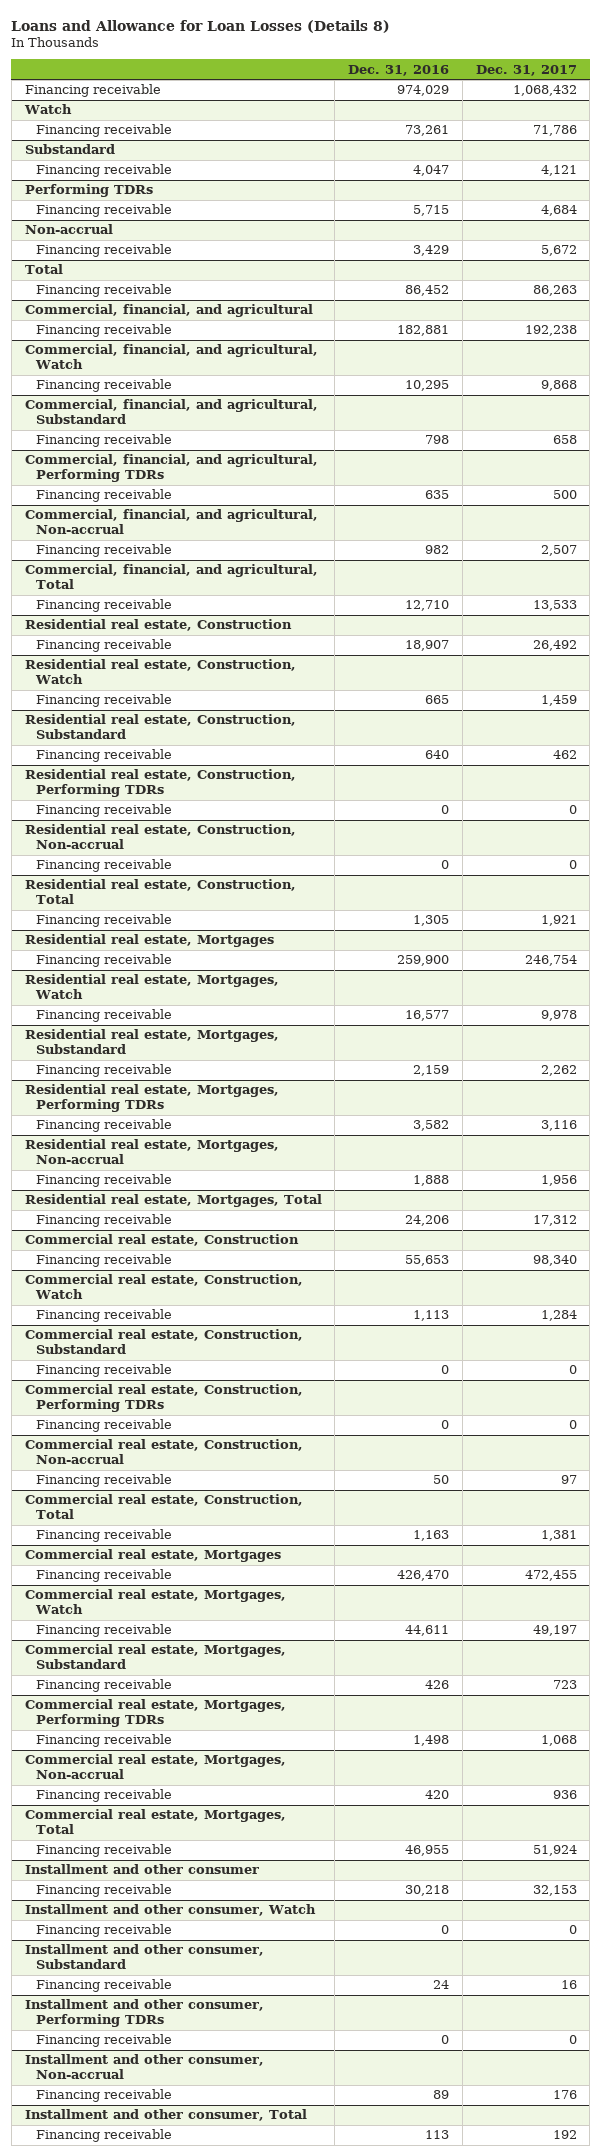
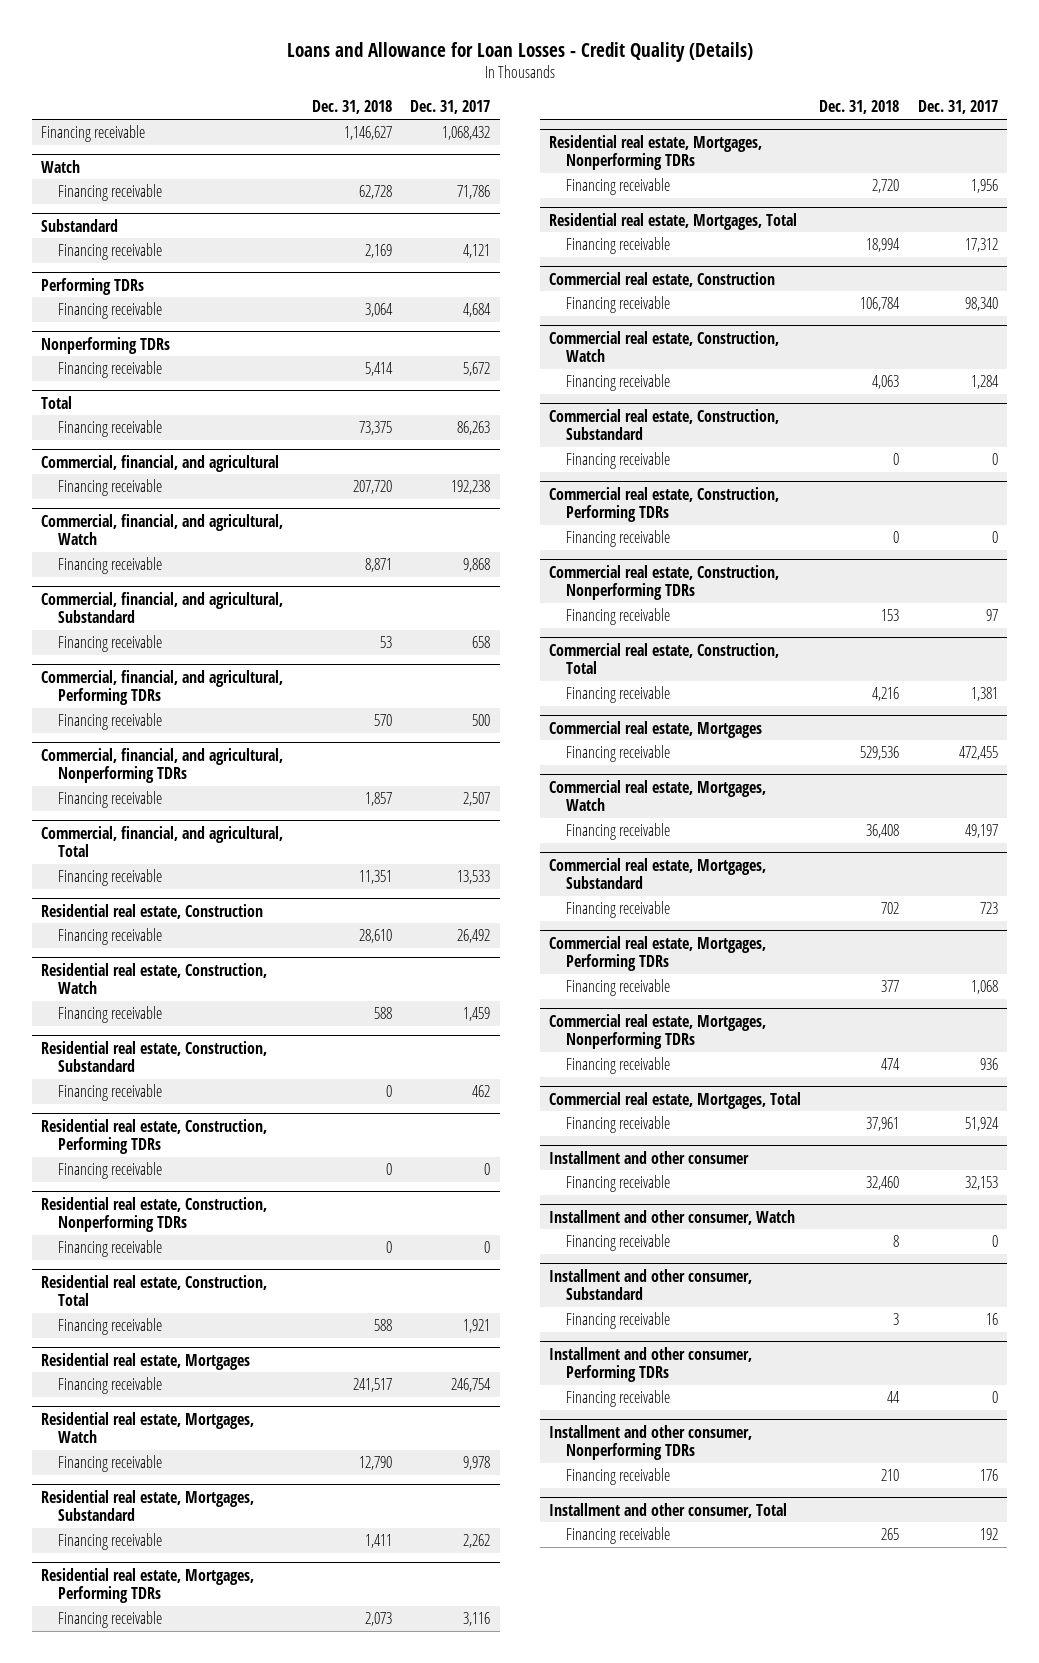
- Loans and Allowance for Loan Losses (Details 8)
+ Loans and Allowance for Loan Losses - Credit Quality (Details)
- | Dec. 31, 2016 | Dec. 31, 2017
+ | Dec. 31, 2018 | Dec. 31, 2017
- Non-accrual
+ Nonperforming TDRs
- Commercial, financial, and agricultural, Non-accrual
+ Commercial, financial, and agricultural, Nonperforming TDRs
- Residential real estate, Construction, Non-accrual
+ Residential real estate, Construction, Nonperforming TDRs
- Residential real estate, Mortgages, Non-accrual
+ Residential real estate, Mortgages, Nonperforming TDRs
- Commercial real estate, Construction, Non-accrual
+ Commercial real estate, Construction, Nonperforming TDRs
- Commercial real estate, Mortgages, Non-accrual
+ Commercial real estate, Mortgages, Nonperforming TDRs
- Installment and other consumer, Non-accrual
+ Installment and other consumer, Nonperforming TDRs

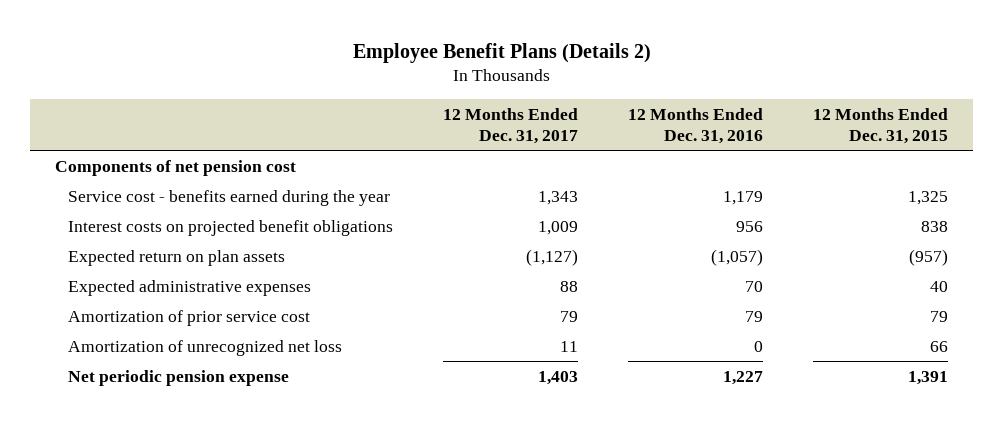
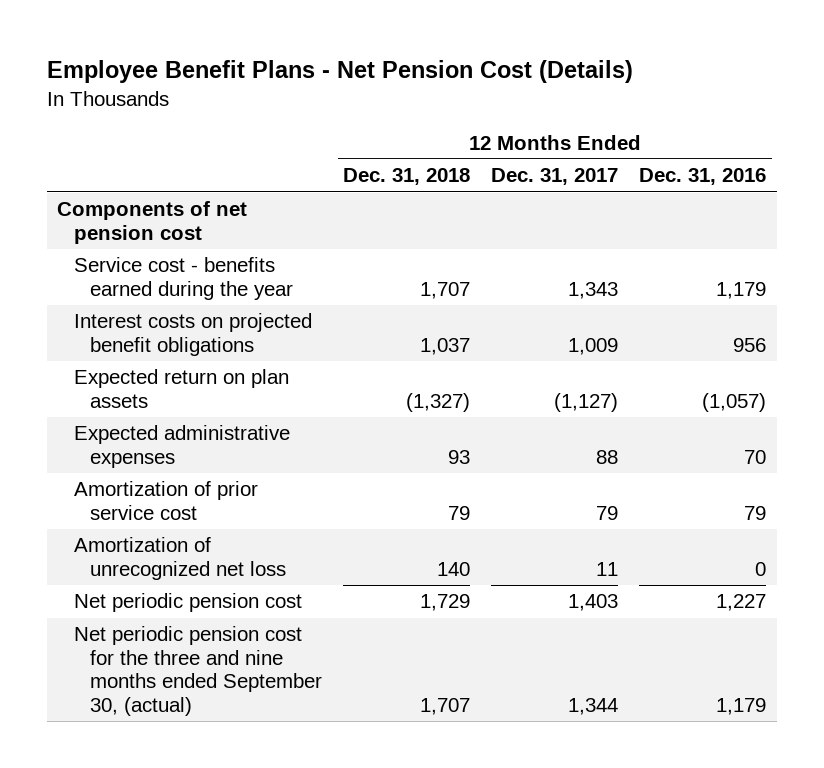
- Employee Benefit Plans (Details 2)
+ Employee Benefit Plans - Net Pension Cost (Details)
- | 12 Months Ended Dec. 31, 2017 | 12 Months Ended Dec. 31, 2016 | 12 Months Ended Dec. 31, 2015
+ | 12 Months Ended Dec. 31, 2018 | 12 Months Ended Dec. 31, 2017 | 12 Months Ended Dec. 31, 2016
- Net periodic pension expense | 1,403 | 1,227 | 1,391
+ Net periodic pension cost | 1,729 | 1,403 | 1,227
+ Net periodic pension cost for the three and nine months ended September 30, (actual) | 1,707 | 1,344 | 1,179

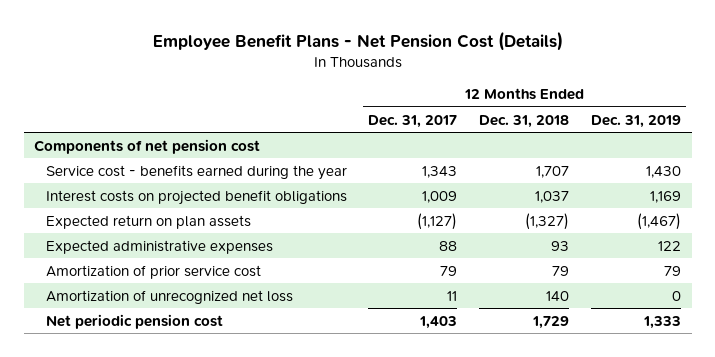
- | 12 Months Ended Dec. 31, 2018 | 12 Months Ended Dec. 31, 2017 | 12 Months Ended Dec. 31, 2016
+ | 12 Months Ended Dec. 31, 2017 | 12 Months Ended Dec. 31, 2018 | 12 Months Ended Dec. 31, 2019
- Net periodic pension cost for the three and nine months ended September 30, (actual) | 1,707 | 1,344 | 1,179

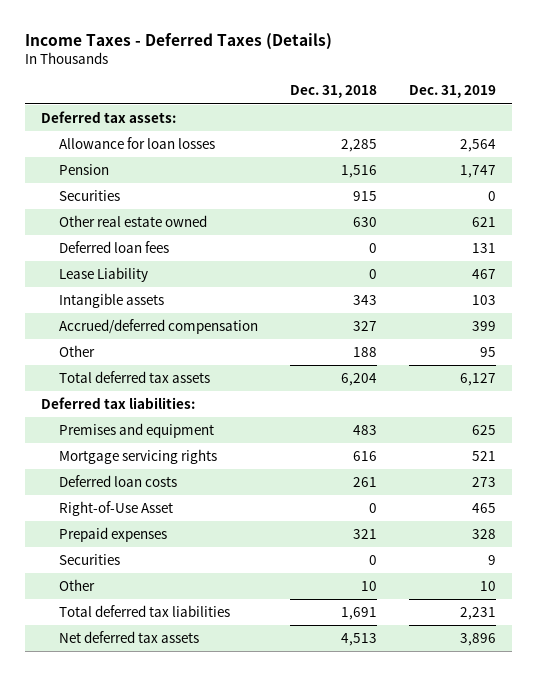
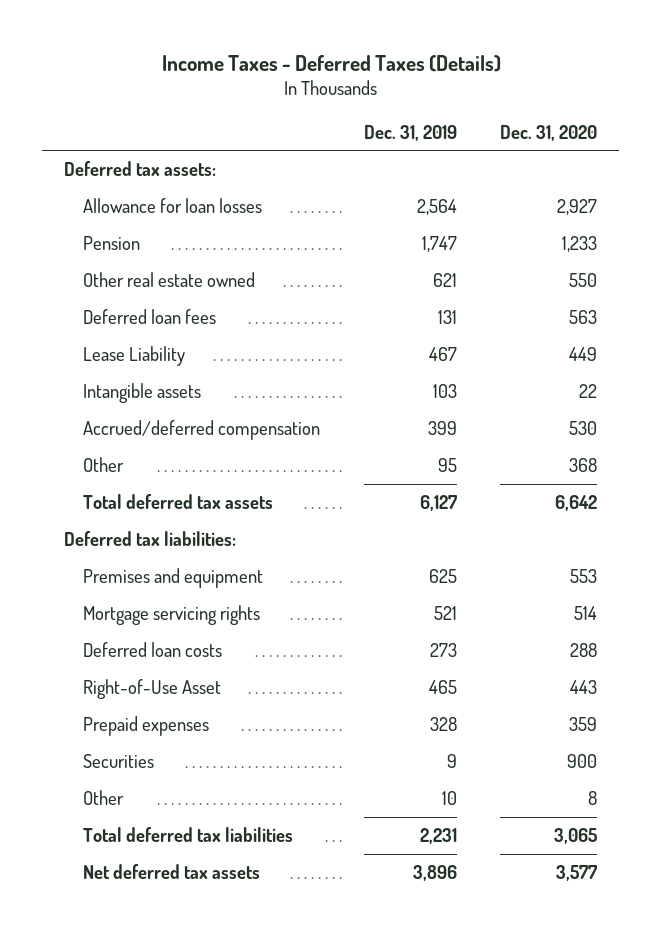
- | Dec. 31, 2018 | Dec. 31, 2019
+ | Dec. 31, 2019 | Dec. 31, 2020
- Securities | 915 | 0

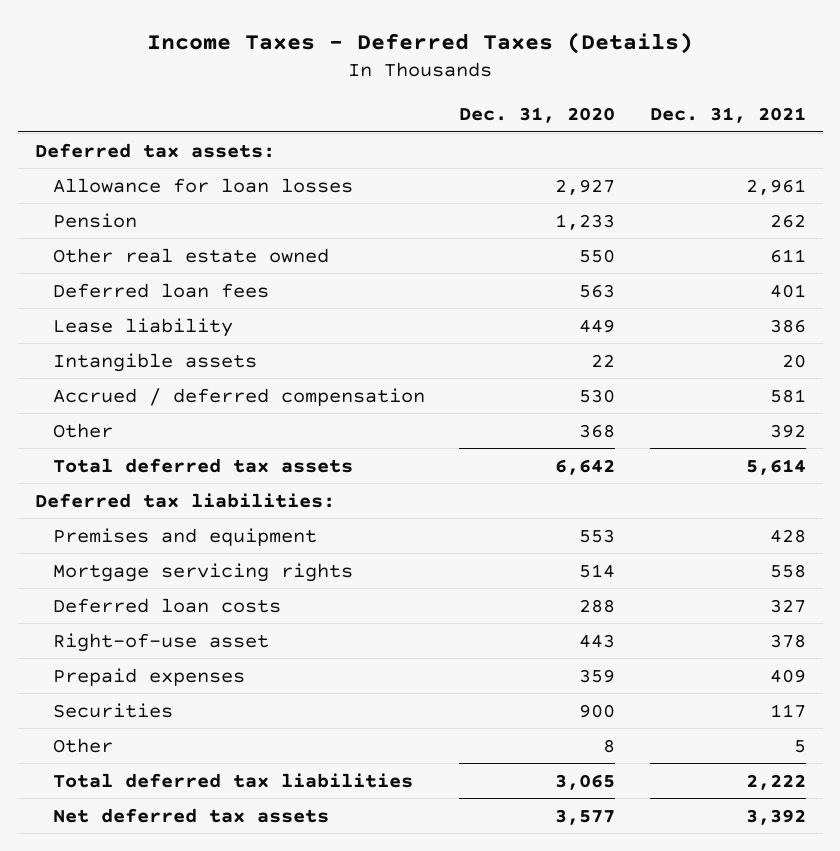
- | Dec. 31, 2019 | Dec. 31, 2020
+ | Dec. 31, 2020 | Dec. 31, 2021
- Lease Liability | 467 | 449
+ Lease liability | 449 | 386
- Accrued/deferred compensation | 399 | 530
+ Accrued / deferred compensation | 530 | 581
- Right-of-Use Asset | 465 | 443
+ Right-of-use asset | 443 | 378

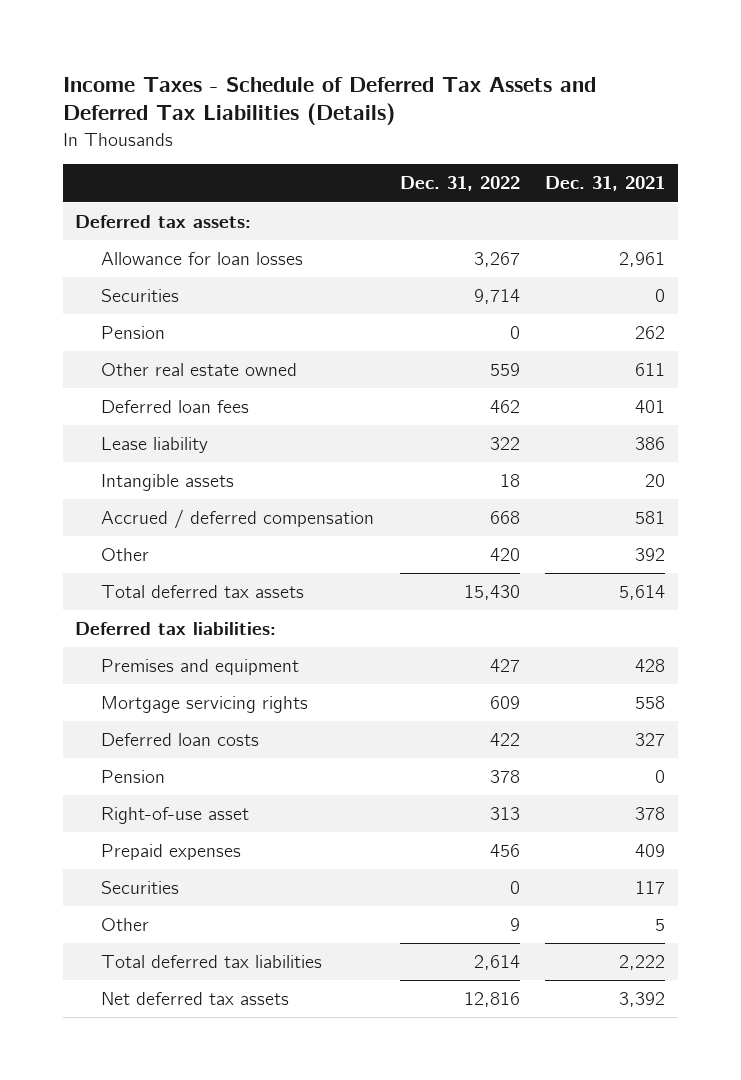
- Income Taxes - Deferred Taxes (Details)
+ Income Taxes - Schedule of Deferred Tax Assets and Deferred Tax Liabilities (Details)
- | Dec. 31, 2020 | Dec. 31, 2021
+ | Dec. 31, 2022 | Dec. 31, 2021
+ Securities | 9,714 | 0
+ Pension | 378 | 0

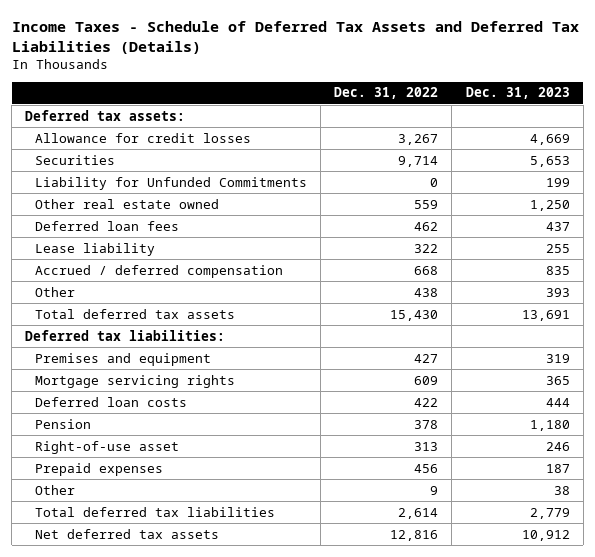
- | Dec. 31, 2022 | Dec. 31, 2021
+ | Dec. 31, 2022 | Dec. 31, 2023
- Allowance for loan losses | 3,267 | 2,961
+ Allowance for credit losses | 3,267 | 4,669
- Pension | 0 | 262
+ Liability for Unfunded Commitments | 0 | 199
- Intangible assets | 18 | 20
- Other | 420 | 392
+ Other | 438 | 393
- Securities | 0 | 117

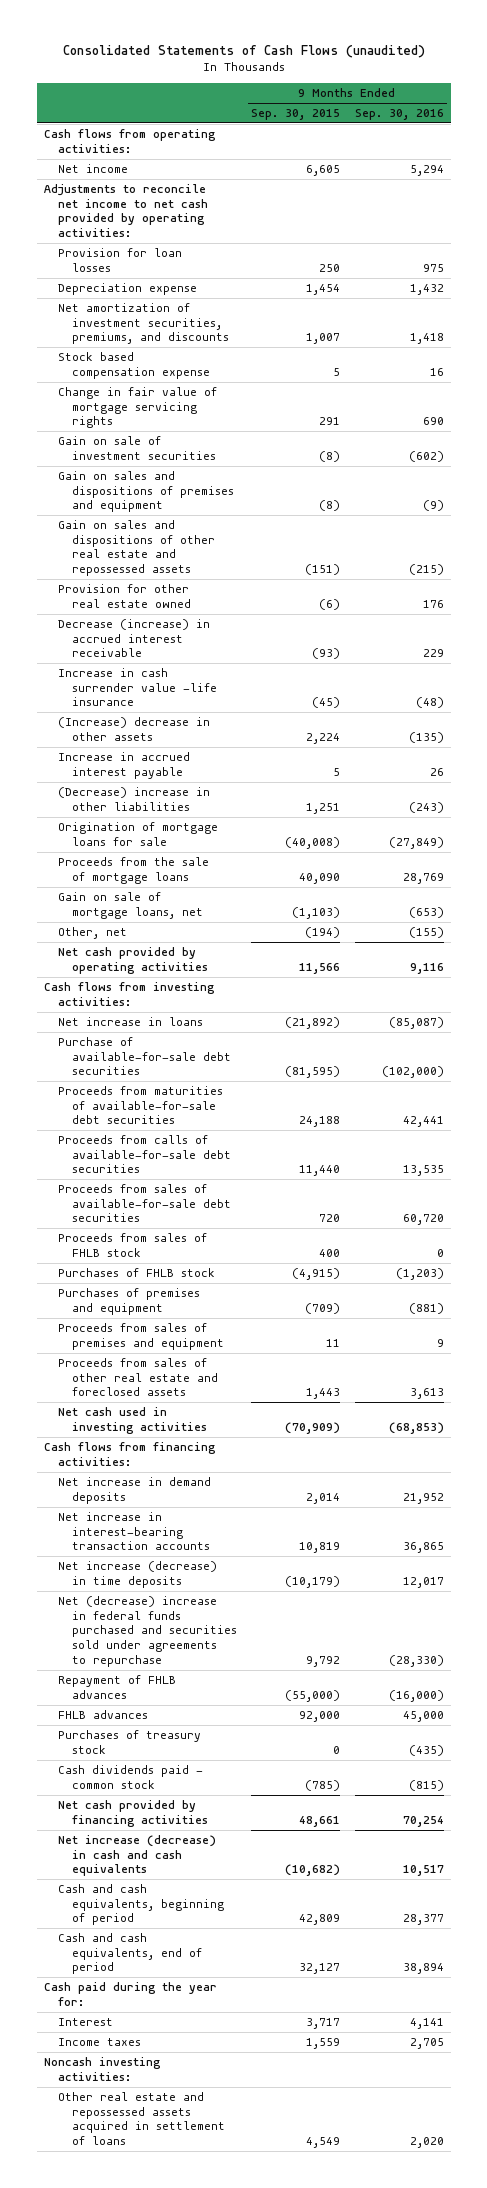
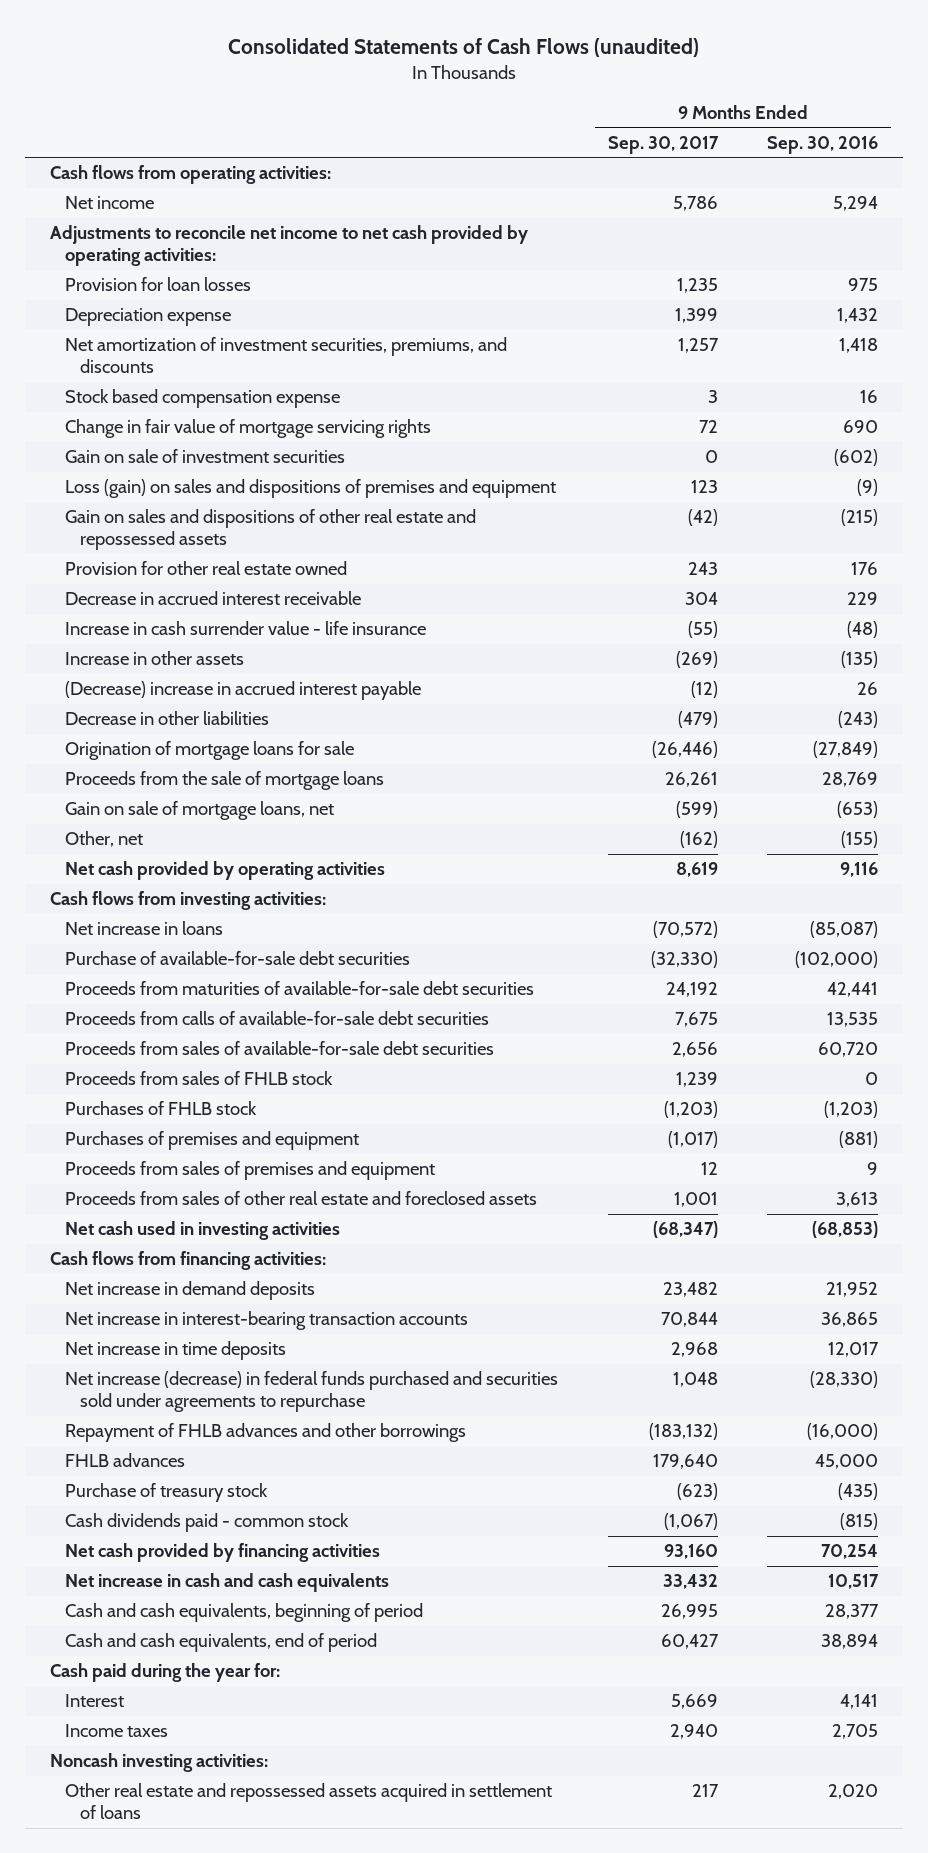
- | 9 Months Ended Sep. 30, 2015 | 9 Months Ended Sep. 30, 2016
+ | 9 Months Ended Sep. 30, 2017 | 9 Months Ended Sep. 30, 2016
- Gain on sales and dispositions of premises and equipment | (8) | (9)
+ Loss (gain) on sales and dispositions of premises and equipment | 123 | (9)
- Decrease (increase) in accrued interest receivable | (93) | 229
- Increase in cash surrender value -life insurance | (45) | (48)
- (Increase) decrease in other assets | 2,224 | (135)
- Increase in accrued interest payable | 5 | 26
- (Decrease) increase in other liabilities | 1,251 | (243)
+ Decrease in accrued interest receivable | 304 | 229
+ Increase in cash surrender value - life insurance | (55) | (48)
+ Increase in other assets | (269) | (135)
+ (Decrease) increase in accrued interest payable | (12) | 26
+ Decrease in other liabilities | (479) | (243)
- Net increase (decrease) in time deposits | (10,179) | 12,017
- Net (decrease) increase in federal funds purchased and securities sold under agreements to repurchase | 9,792 | (28,330)
- Repayment of FHLB advances | (55,000) | (16,000)
+ Net increase in time deposits | 2,968 | 12,017
+ Net increase (decrease) in federal funds purchased and securities sold under agreements to repurchase | 1,048 | (28,330)
+ Repayment of FHLB advances and other borrowings | (183,132) | (16,000)
- Purchases of treasury stock | 0 | (435)
+ Purchase of treasury stock | (623) | (435)
- Net increase (decrease) in cash and cash equivalents | (10,682) | 10,517
+ Net increase in cash and cash equivalents | 33,432 | 10,517

